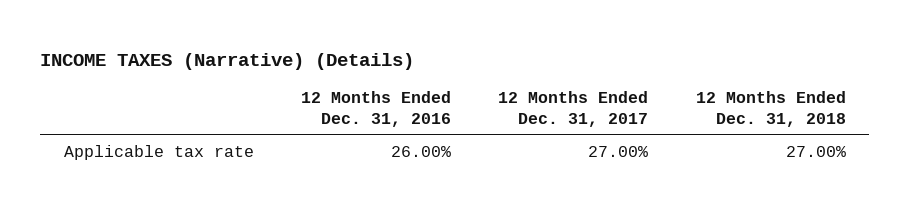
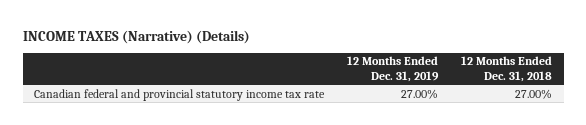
- | 12 Months Ended Dec. 31, 2016 | 12 Months Ended Dec. 31, 2017 | 12 Months Ended Dec. 31, 2018
+ | 12 Months Ended Dec. 31, 2019 | 12 Months Ended Dec. 31, 2018
- Applicable tax rate | 26.00% | 27.00% | 27.00%
+ Canadian federal and provincial statutory income tax rate | 27.00% | 27.00%

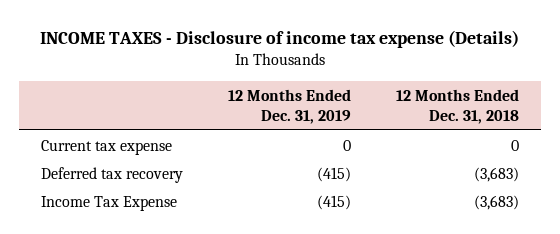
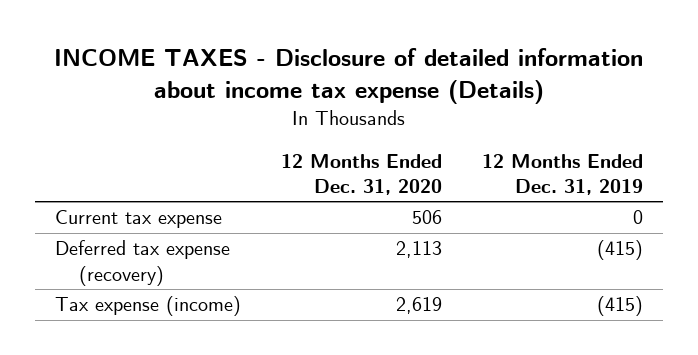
- INCOME TAXES - Disclosure of income tax expense (Details)
+ INCOME TAXES - Disclosure of detailed information about income tax expense (Details)
- | 12 Months Ended Dec. 31, 2019 | 12 Months Ended Dec. 31, 2018
+ | 12 Months Ended Dec. 31, 2020 | 12 Months Ended Dec. 31, 2019
- Deferred tax recovery | (415) | (3,683)
- Income Tax Expense | (415) | (3,683)
+ Deferred tax expense (recovery) | 2,113 | (415)
+ Tax expense (income) | 2,619 | (415)

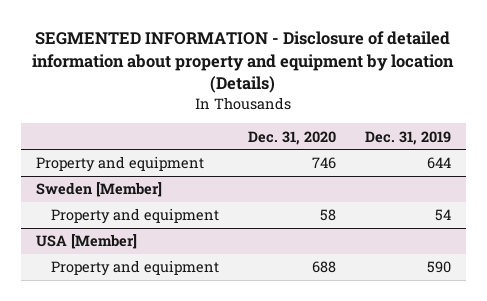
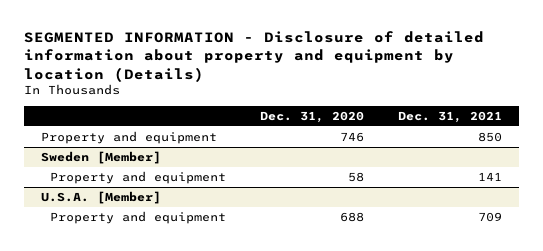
- | Dec. 31, 2020 | Dec. 31, 2019
+ | Dec. 31, 2020 | Dec. 31, 2021
- USA [Member]
+ U.S.A. [Member]

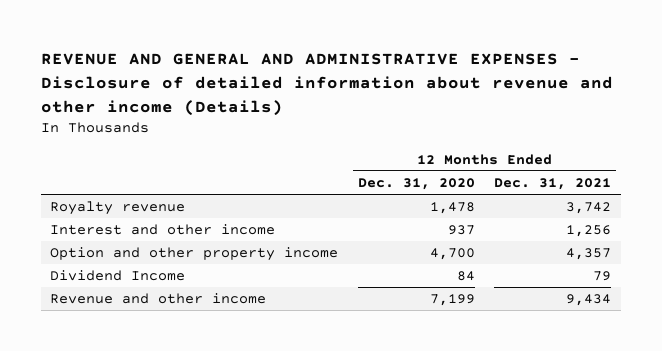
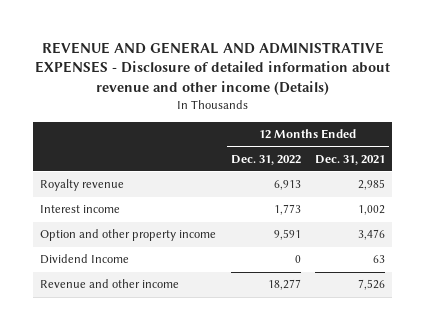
- | 12 Months Ended Dec. 31, 2020 | 12 Months Ended Dec. 31, 2021
+ | 12 Months Ended Dec. 31, 2022 | 12 Months Ended Dec. 31, 2021
- Royalty revenue | 1,478 | 3,742
- Interest and other income | 937 | 1,256
- Option and other property income | 4,700 | 4,357
- Dividend Income | 84 | 79
- Revenue and other income | 7,199 | 9,434
+ Royalty revenue | 6,913 | 2,985
+ Interest income | 1,773 | 1,002
+ Option and other property income | 9,591 | 3,476
+ Dividend Income | 0 | 63
+ Revenue and other income | 18,277 | 7,526

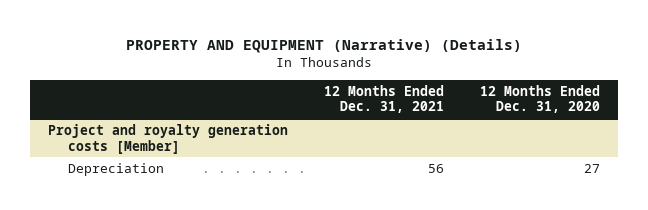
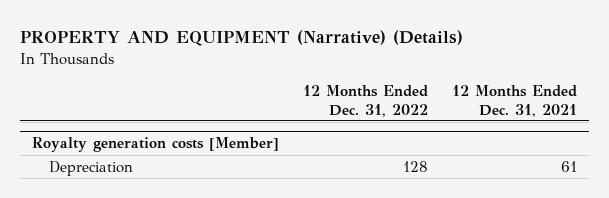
- | 12 Months Ended Dec. 31, 2021 | 12 Months Ended Dec. 31, 2020
+ | 12 Months Ended Dec. 31, 2022 | 12 Months Ended Dec. 31, 2021
- Project and royalty generation costs [Member]
- Depreciation | 56 | 27
+ Royalty generation costs [Member]
+ Depreciation | 128 | 61

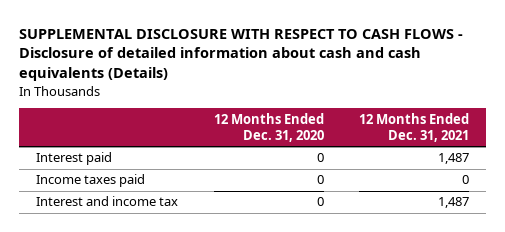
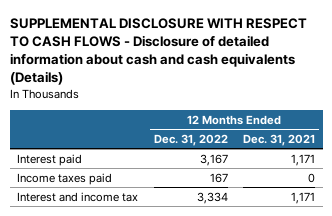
- | 12 Months Ended Dec. 31, 2020 | 12 Months Ended Dec. 31, 2021
+ | 12 Months Ended Dec. 31, 2022 | 12 Months Ended Dec. 31, 2021
- Interest paid | 0 | 1,487
+ Interest paid | 3,167 | 1,171
- Interest and income tax | 0 | 1,487
+ Interest and income tax | 3,334 | 1,171

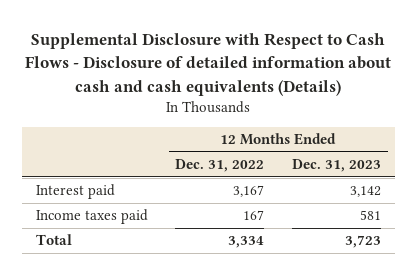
- SUPPLEMENTAL DISCLOSURE WITH RESPECT TO CASH FLOWS - Disclosure of detailed information about cash and cash equivalents (Details)
+ Supplemental Disclosure with Respect to Cash Flows - Disclosure of detailed information about cash and cash equivalents (Details)
- | 12 Months Ended Dec. 31, 2022 | 12 Months Ended Dec. 31, 2021
+ | 12 Months Ended Dec. 31, 2022 | 12 Months Ended Dec. 31, 2023
- Interest and income tax | 3,334 | 1,171
+ Total | 3,334 | 3,723

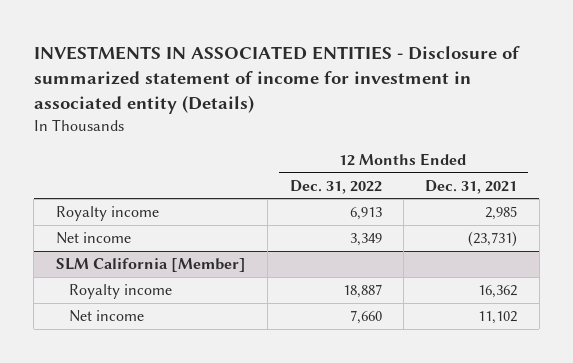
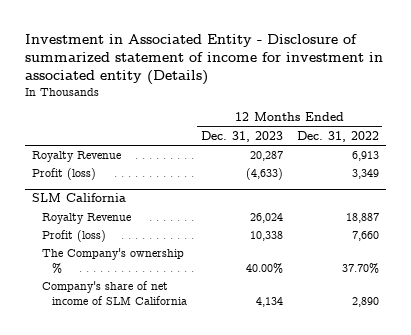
- INVESTMENTS IN ASSOCIATED ENTITIES - Disclosure of summarized statement of income for investment in associated entity (Details)
+ Investment in Associated Entity - Disclosure of summarized statement of income for investment in associated entity (Details)
- | 12 Months Ended Dec. 31, 2022 | 12 Months Ended Dec. 31, 2021
+ | 12 Months Ended Dec. 31, 2023 | 12 Months Ended Dec. 31, 2022
- Royalty income | 6,913 | 2,985
- Net income | 3,349 | (23,731)
- SLM California [Member]
- Royalty income | 18,887 | 16,362
- Net income | 7,660 | 11,102
+ Royalty Revenue | 20,287 | 6,913
+ Profit (loss) | (4,633) | 3,349
+ SLM California
+ Royalty Revenue | 26,024 | 18,887
+ Profit (loss) | 10,338 | 7,660
+ The Company's ownership % | 40.00% | 37.70%
+ Company's share of net income of SLM California | 4,134 | 2,890

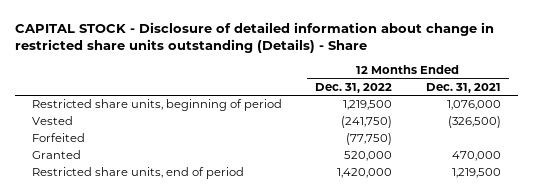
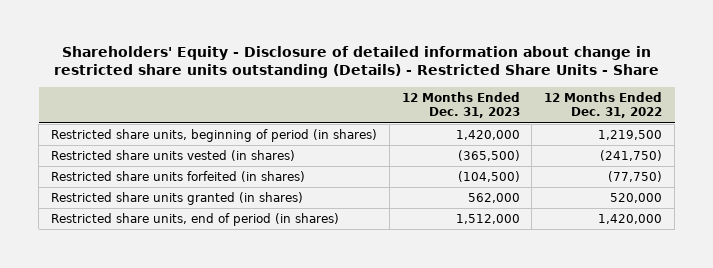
- CAPITAL STOCK - Disclosure of detailed information about change in restricted share units outstanding (Details) - Share
+ Shareholders' Equity - Disclosure of detailed information about change in restricted share units outstanding (Details) - Restricted Share Units - Share
- | 12 Months Ended Dec. 31, 2022 | 12 Months Ended Dec. 31, 2021
+ | 12 Months Ended Dec. 31, 2023 | 12 Months Ended Dec. 31, 2022
- Restricted share units, beginning of period | 1,219,500 | 1,076,000
- Vested | (241,750) | (326,500)
- Forfeited | (77,750) |
- Granted | 520,000 | 470,000
- Restricted share units, end of period | 1,420,000 | 1,219,500
+ Restricted share units, beginning of period (in shares) | 1,420,000 | 1,219,500
+ Restricted share units vested (in shares) | (365,500) | (241,750)
+ Restricted share units forfeited (in shares) | (104,500) | (77,750)
+ Restricted share units granted (in shares) | 562,000 | 520,000
+ Restricted share units, end of period (in shares) | 1,512,000 | 1,420,000

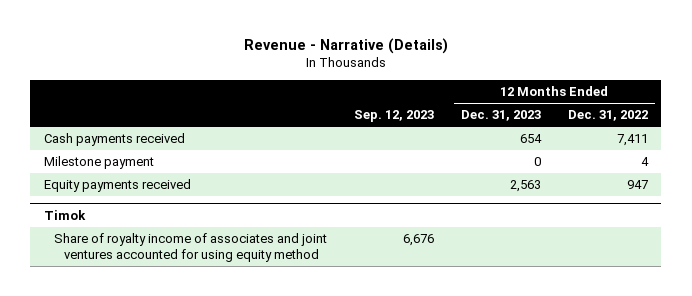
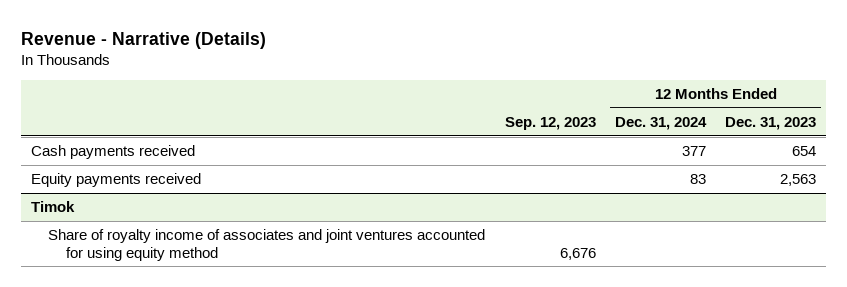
- | Sep. 12, 2023 | 12 Months Ended Dec. 31, 2023 | 12 Months Ended Dec. 31, 2022
+ | Sep. 12, 2023 | 12 Months Ended Dec. 31, 2024 | 12 Months Ended Dec. 31, 2023
- Milestone payment | | 0 | 4

